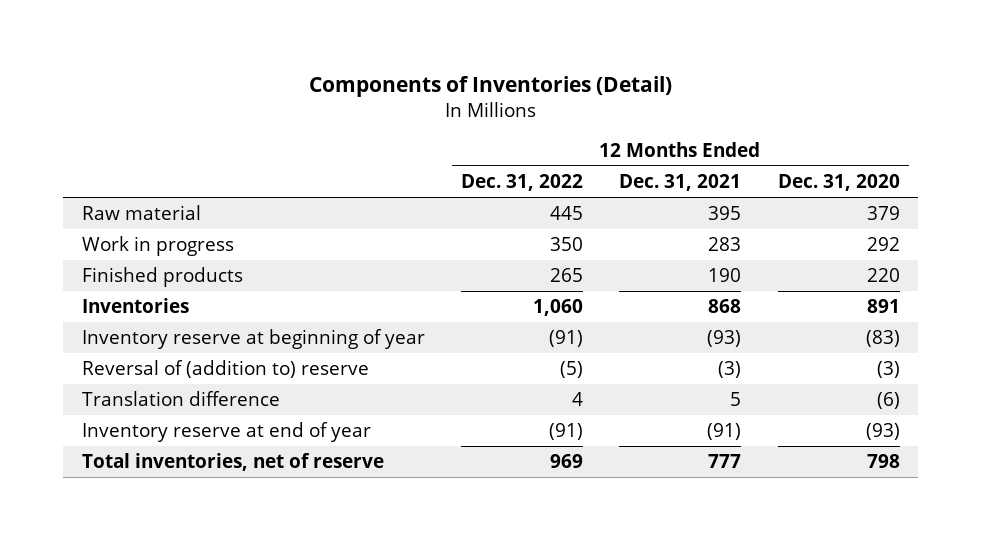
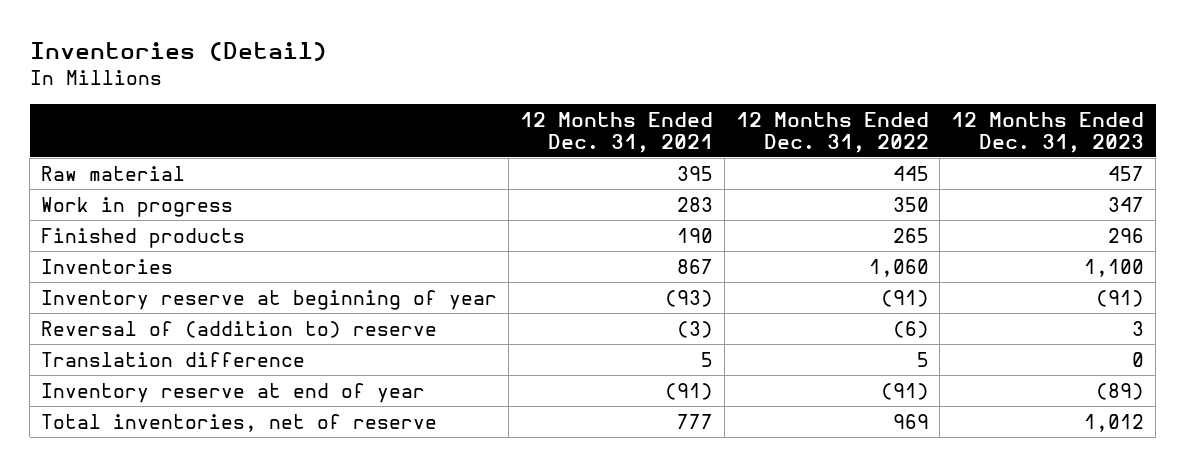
- Components of Inventories (Detail)
+ Inventories (Detail)
- | 12 Months Ended Dec. 31, 2022 | 12 Months Ended Dec. 31, 2021 | 12 Months Ended Dec. 31, 2020
+ | 12 Months Ended Dec. 31, 2021 | 12 Months Ended Dec. 31, 2022 | 12 Months Ended Dec. 31, 2023
- Inventories | 1,060 | 868 | 891
+ Inventories | 867 | 1,060 | 1,100
- Reversal of (addition to) reserve | (5) | (3) | (3)
- Translation difference | 4 | 5 | (6)
+ Reversal of (addition to) reserve | (3) | (6) | 3
+ Translation difference | 5 | 5 | 0

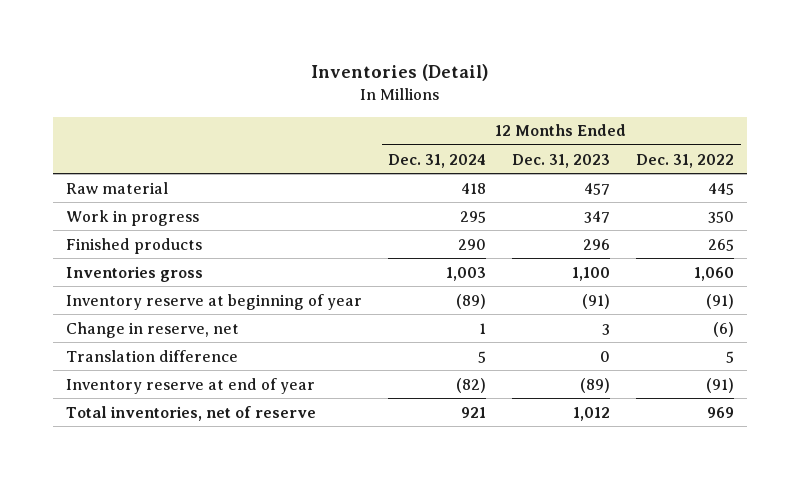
- | 12 Months Ended Dec. 31, 2021 | 12 Months Ended Dec. 31, 2022 | 12 Months Ended Dec. 31, 2023
+ | 12 Months Ended Dec. 31, 2024 | 12 Months Ended Dec. 31, 2023 | 12 Months Ended Dec. 31, 2022
- Inventories | 867 | 1,060 | 1,100
+ Inventories gross | 1,003 | 1,100 | 1,060
- Reversal of (addition to) reserve | (3) | (6) | 3
+ Change in reserve, net | 1 | 3 | (6)

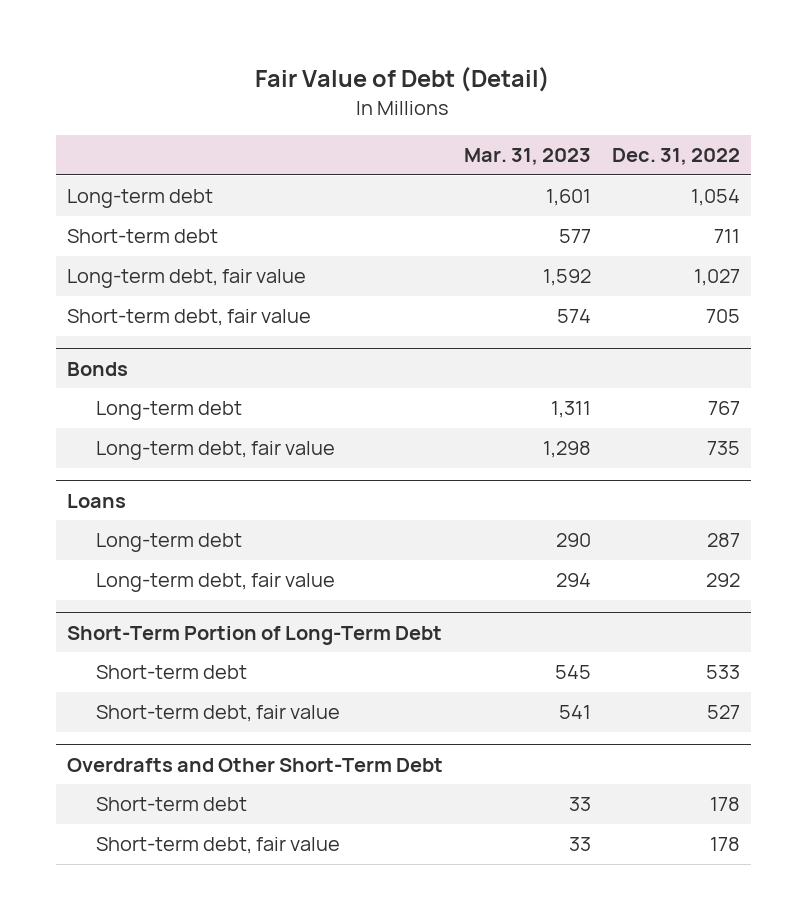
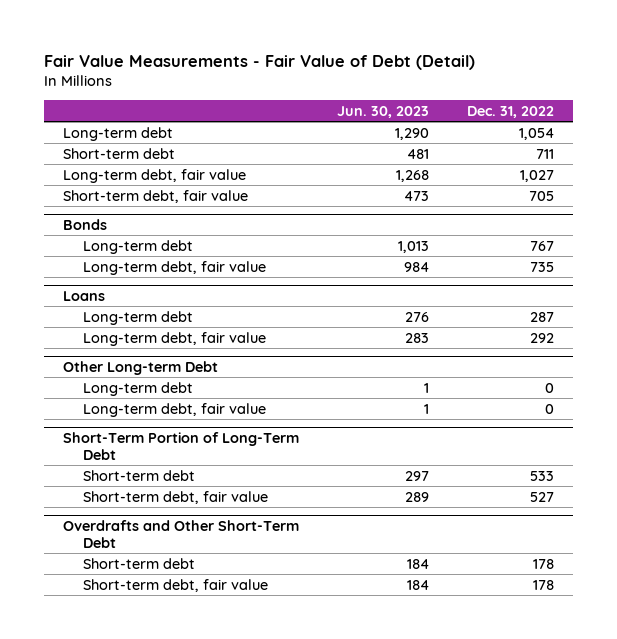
- Fair Value of Debt (Detail)
+ Fair Value Measurements - Fair Value of Debt (Detail)
- | Mar. 31, 2023 | Dec. 31, 2022
+ | Jun. 30, 2023 | Dec. 31, 2022
+ Other Long-term Debt
+ Long-term debt | 1 | 0
+ Long-term debt, fair value | 1 | 0

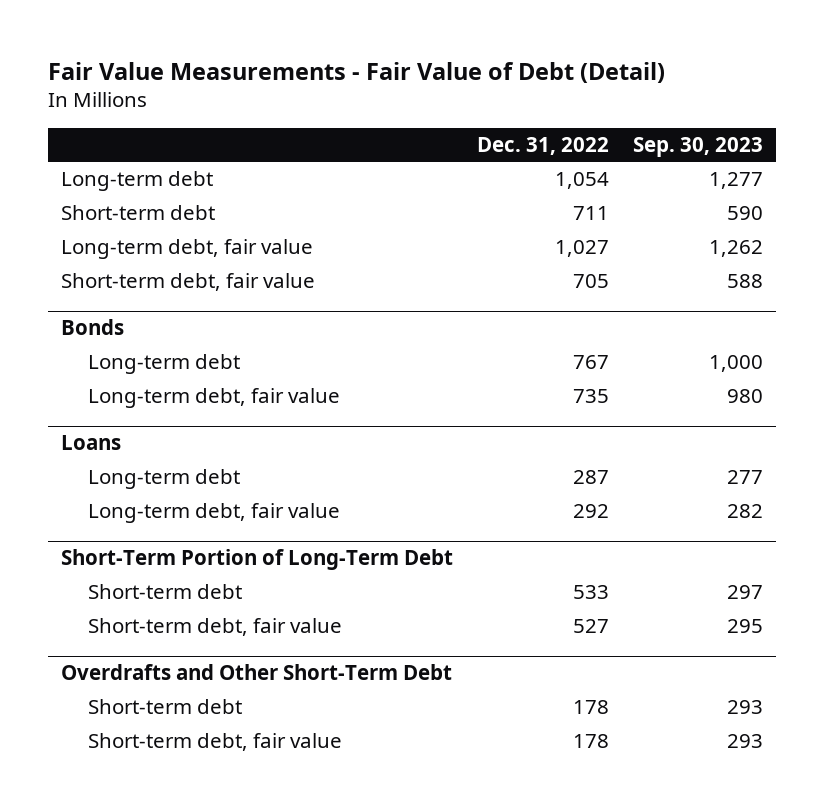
- | Jun. 30, 2023 | Dec. 31, 2022
+ | Dec. 31, 2022 | Sep. 30, 2023
- Other Long-term Debt
- Long-term debt | 1 | 0
- Long-term debt, fair value | 1 | 0

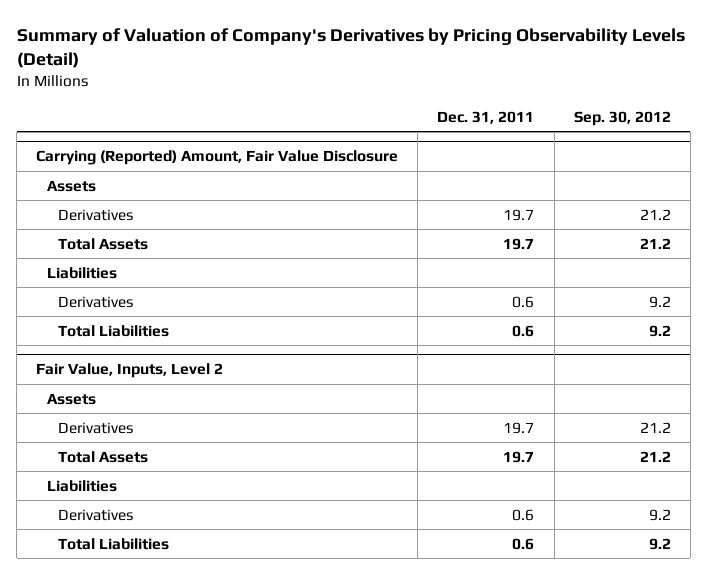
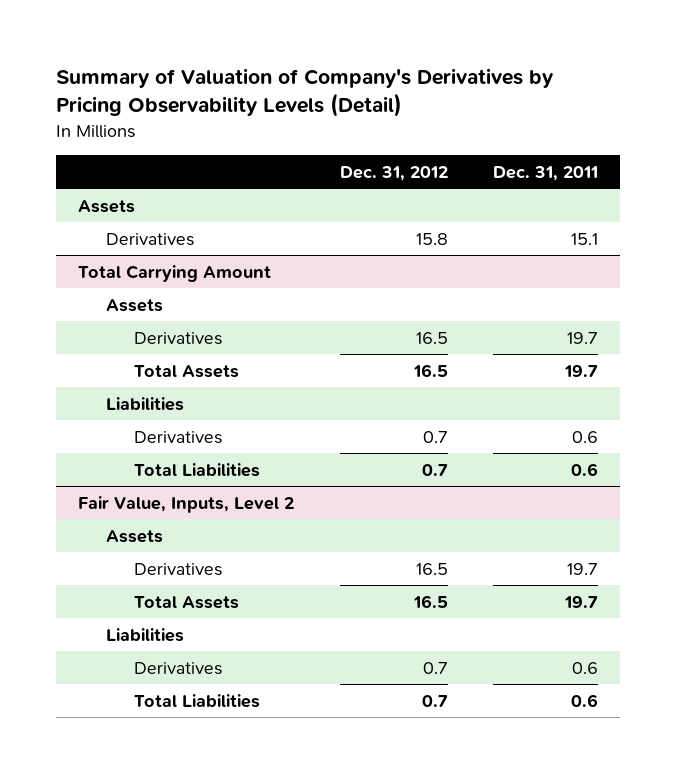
- | Dec. 31, 2011 | Sep. 30, 2012
+ | Dec. 31, 2012 | Dec. 31, 2011
- Carrying (Reported) Amount, Fair Value Disclosure
+ Derivatives | 15.8 | 15.1
+ Total Carrying Amount
+ Assets

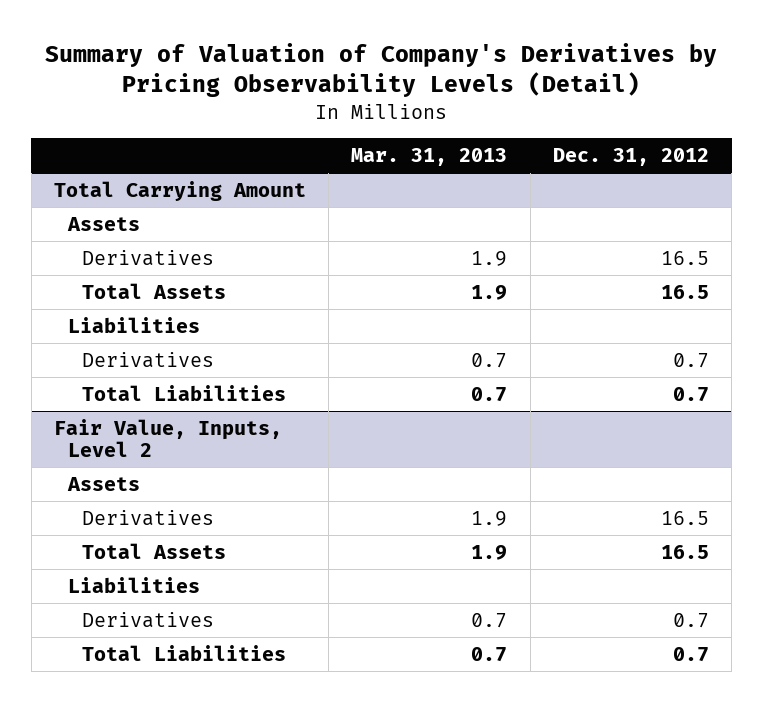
- | Dec. 31, 2012 | Dec. 31, 2011
+ | Mar. 31, 2013 | Dec. 31, 2012
- Assets
- Derivatives | 15.8 | 15.1

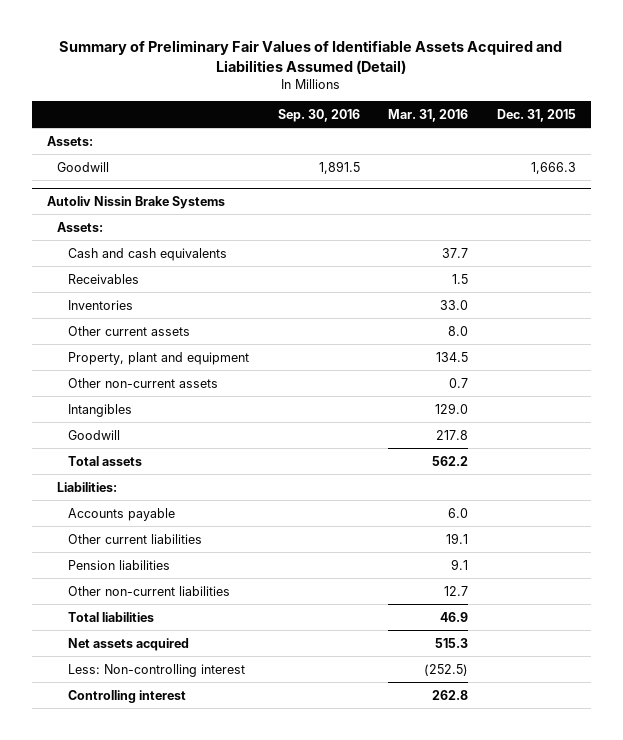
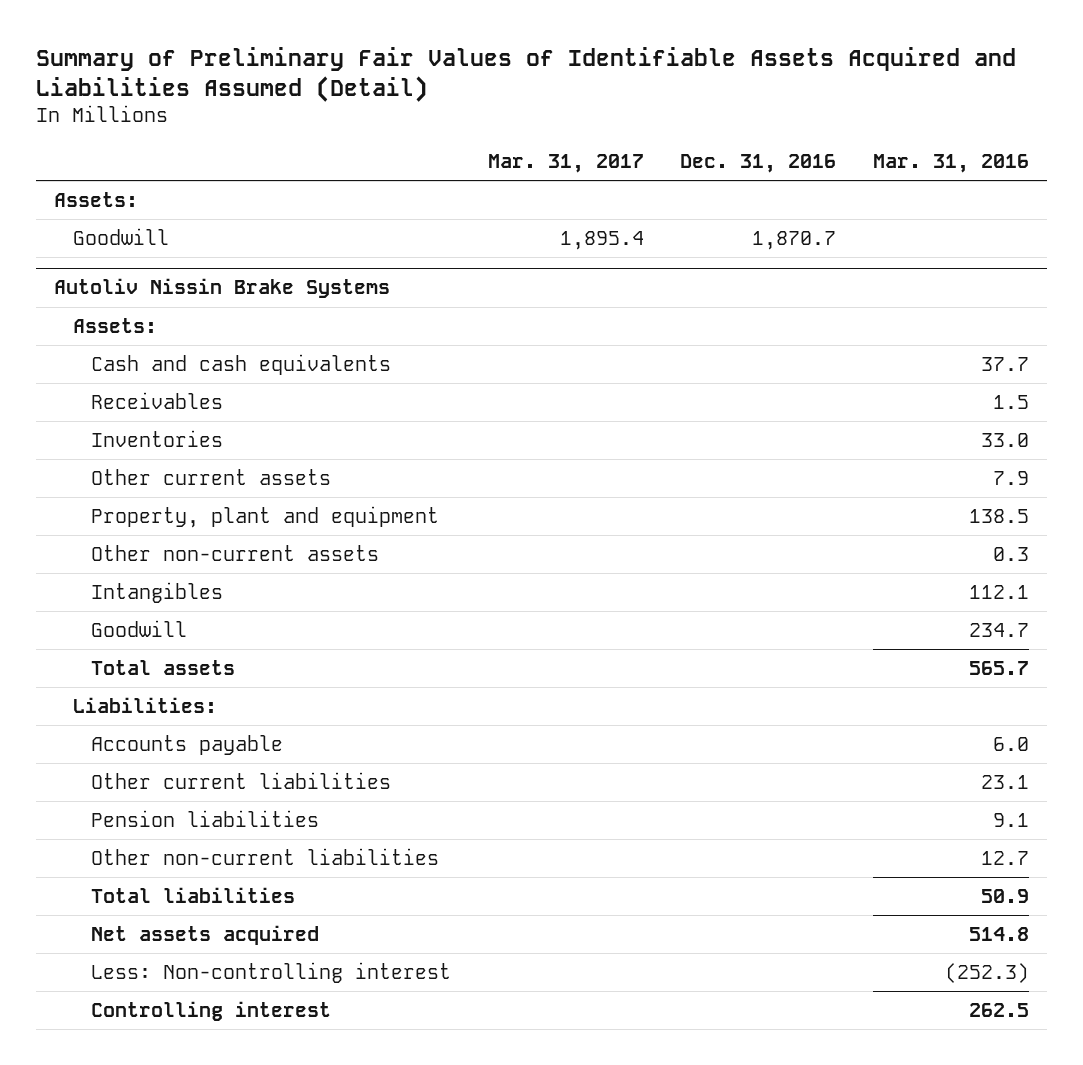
- | Sep. 30, 2016 | Mar. 31, 2016 | Dec. 31, 2015
+ | Mar. 31, 2017 | Dec. 31, 2016 | Mar. 31, 2016
@ Autoliv Nissin Brake Systems
- Other current assets | | 8.0 |
- Property, plant and equipment | | 134.5 |
- Other non-current assets | | 0.7 |
- Intangibles | | 129.0 |
- Goodwill | | 217.8 |
- Total assets | | 562.2 |
+ Other current assets | | | 7.9
+ Property, plant and equipment | | | 138.5
+ Other non-current assets | | | 0.3
+ Intangibles | | | 112.1
+ Goodwill | | | 234.7
+ Total assets | | | 565.7
- Other current liabilities | | 19.1 |
+ Other current liabilities | | | 23.1
- Total liabilities | | 46.9 |
- Net assets acquired | | 515.3 |
- Less: Non-controlling interest | | (252.5) |
- Controlling interest | | 262.8 |
+ Total liabilities | | | 50.9
+ Net assets acquired | | | 514.8
+ Less: Non-controlling interest | | | (252.3)
+ Controlling interest | | | 262.5

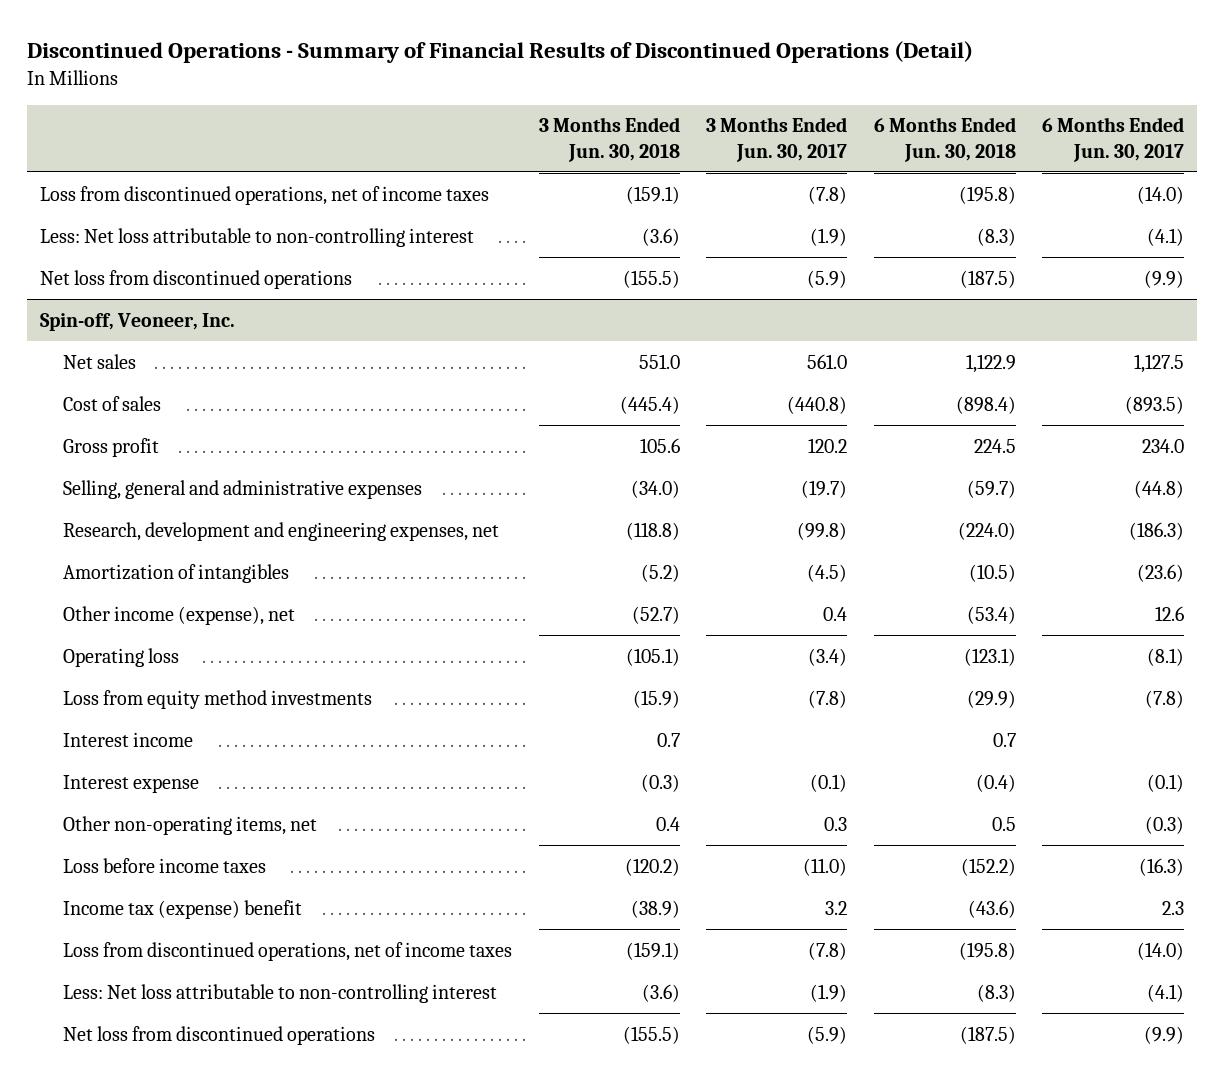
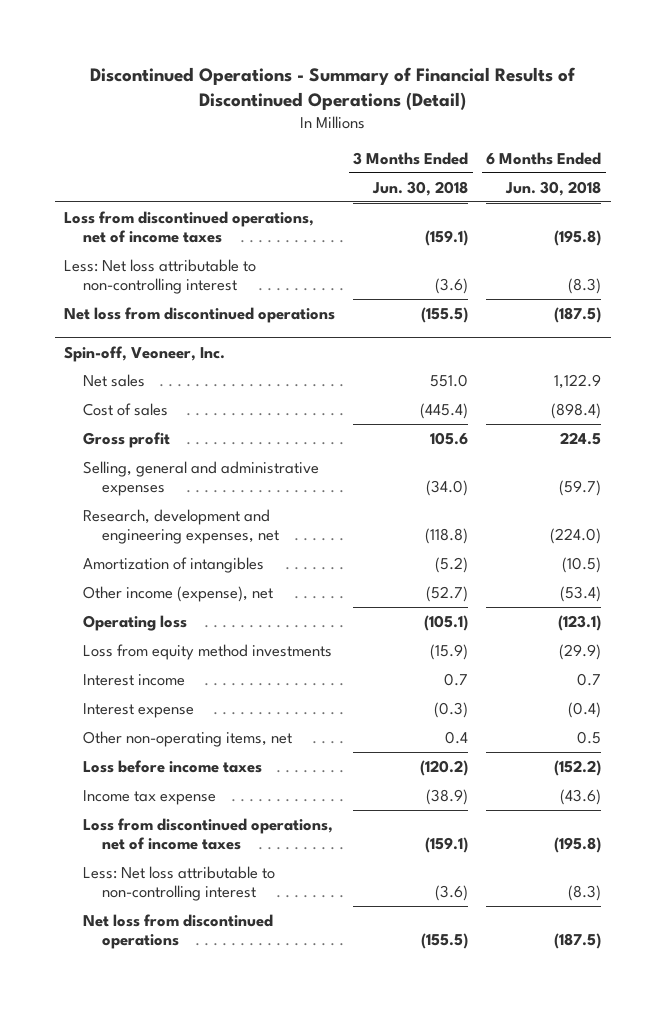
- | 3 Months Ended Jun. 30, 2018 | 3 Months Ended Jun. 30, 2017 | 6 Months Ended Jun. 30, 2018 | 6 Months Ended Jun. 30, 2017
+ | 3 Months Ended Jun. 30, 2018 | 6 Months Ended Jun. 30, 2018
@ Spin-off, Veoneer, Inc.
- Income tax (expense) benefit | (38.9) | 3.2 | (43.6) | 2.3
+ Income tax expense | (38.9) | (43.6)

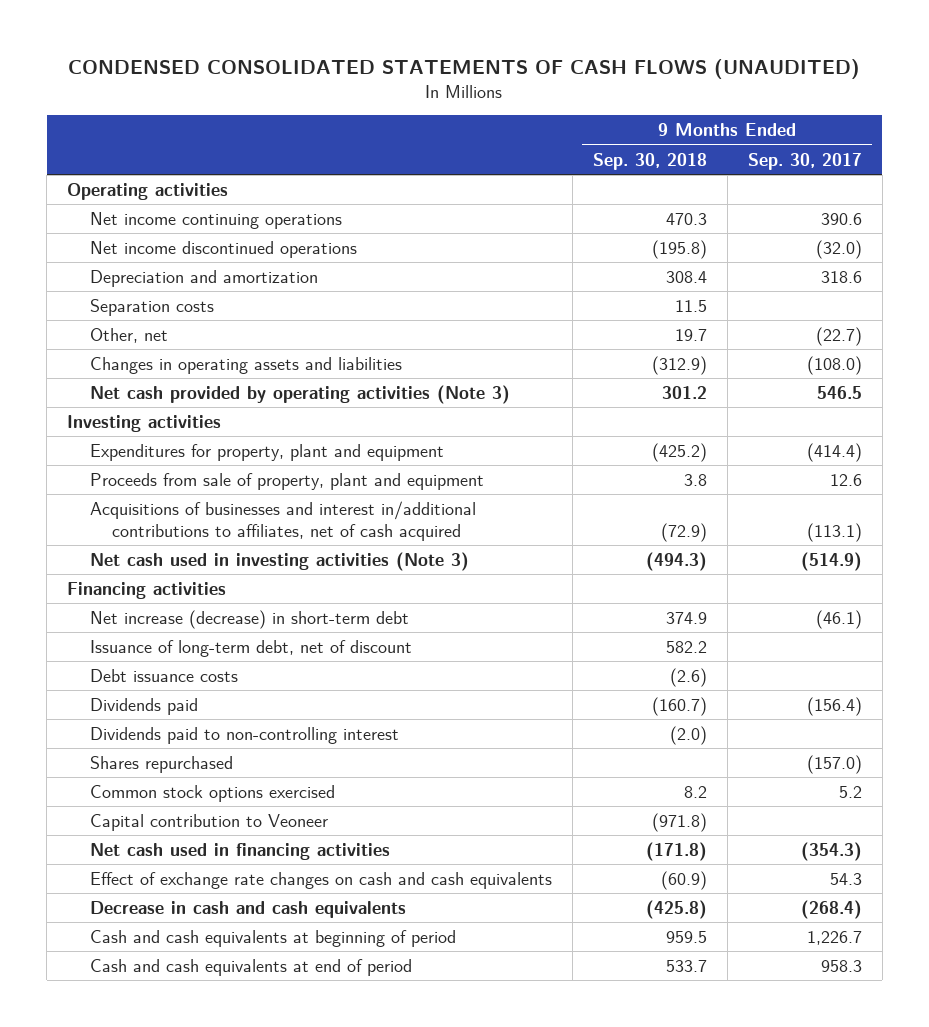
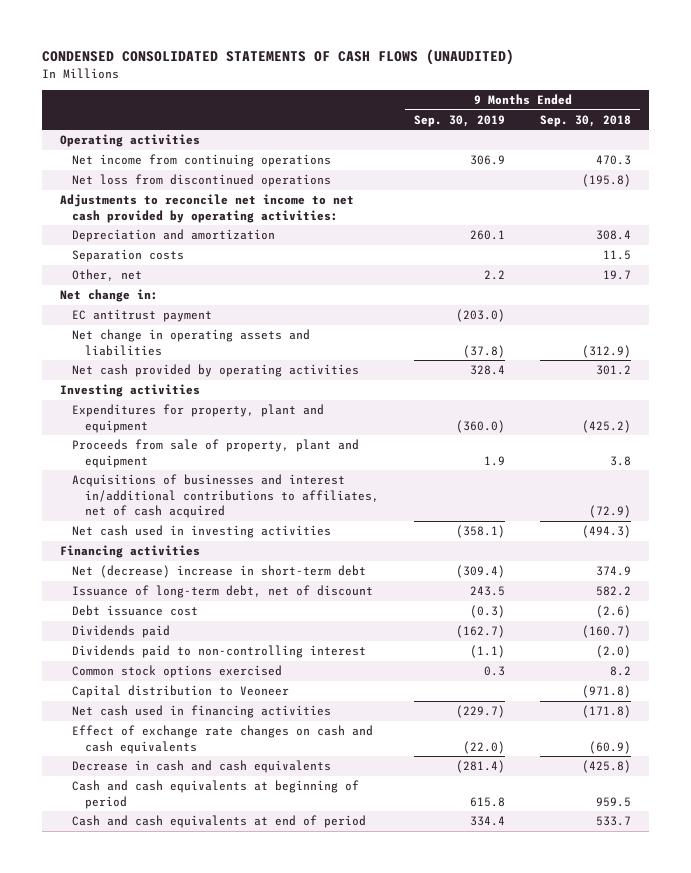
- | 9 Months Ended Sep. 30, 2018 | 9 Months Ended Sep. 30, 2017
+ | 9 Months Ended Sep. 30, 2019 | 9 Months Ended Sep. 30, 2018
- Net income continuing operations | 470.3 | 390.6
- Net income discontinued operations | (195.8) | (32.0)
+ Net income from continuing operations | 306.9 | 470.3
+ Net loss from discontinued operations | | (195.8)
+ Adjustments to reconcile net income to net cash provided by operating activities:
- Changes in operating assets and liabilities | (312.9) | (108.0)
- Net cash provided by operating activities (Note 3) | 301.2 | 546.5
+ Net change in:
+ EC antitrust payment | (203.0) |
+ Net change in operating assets and liabilities | (37.8) | (312.9)
+ Net cash provided by operating activities | 328.4 | 301.2
- Net cash used in investing activities (Note 3) | (494.3) | (514.9)
+ Net cash used in investing activities | (358.1) | (494.3)
- Net increase (decrease) in short-term debt | 374.9 | (46.1)
+ Net (decrease) increase in short-term debt | (309.4) | 374.9
- Debt issuance costs | (2.6) |
+ Debt issuance cost | (0.3) | (2.6)
- Shares repurchased | | (157.0)
- Capital contribution to Veoneer | (971.8) |
+ Capital distribution to Veoneer | | (971.8)

